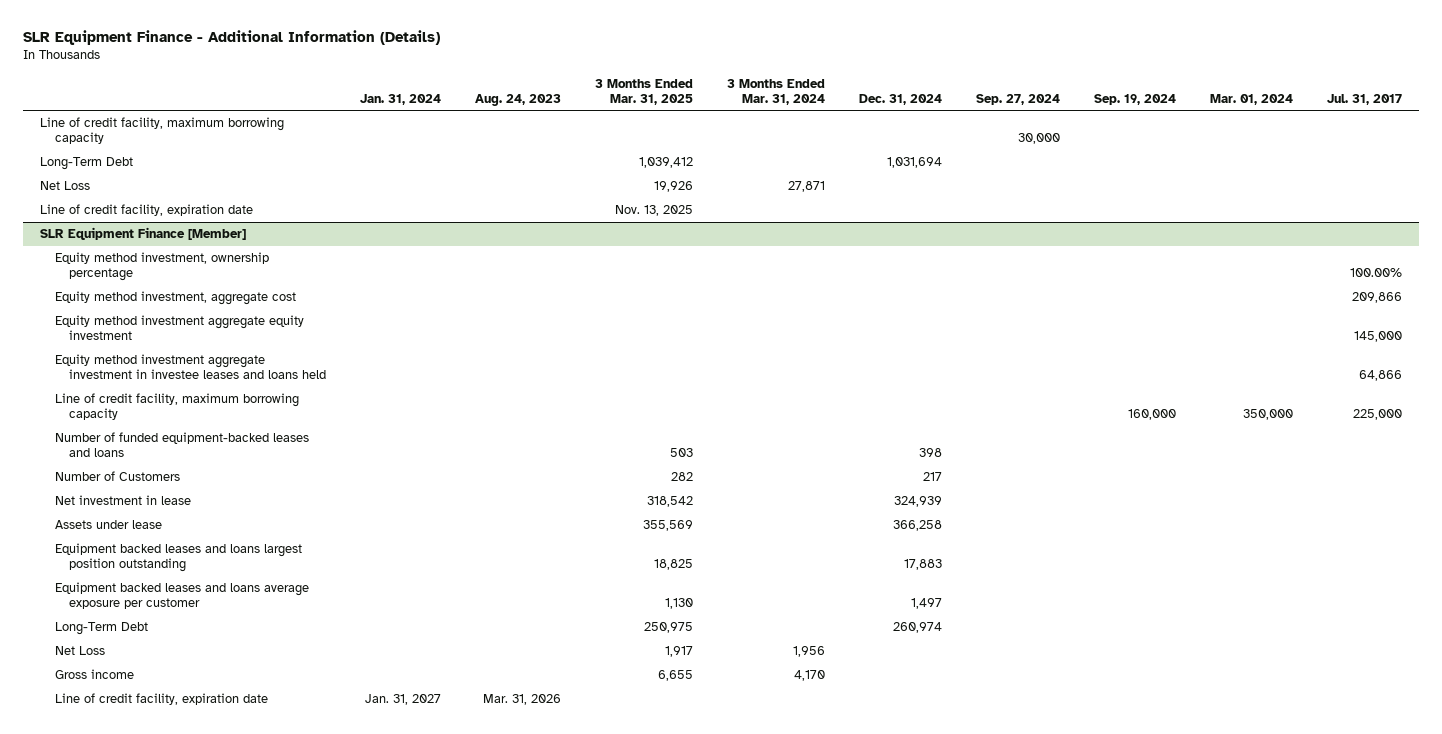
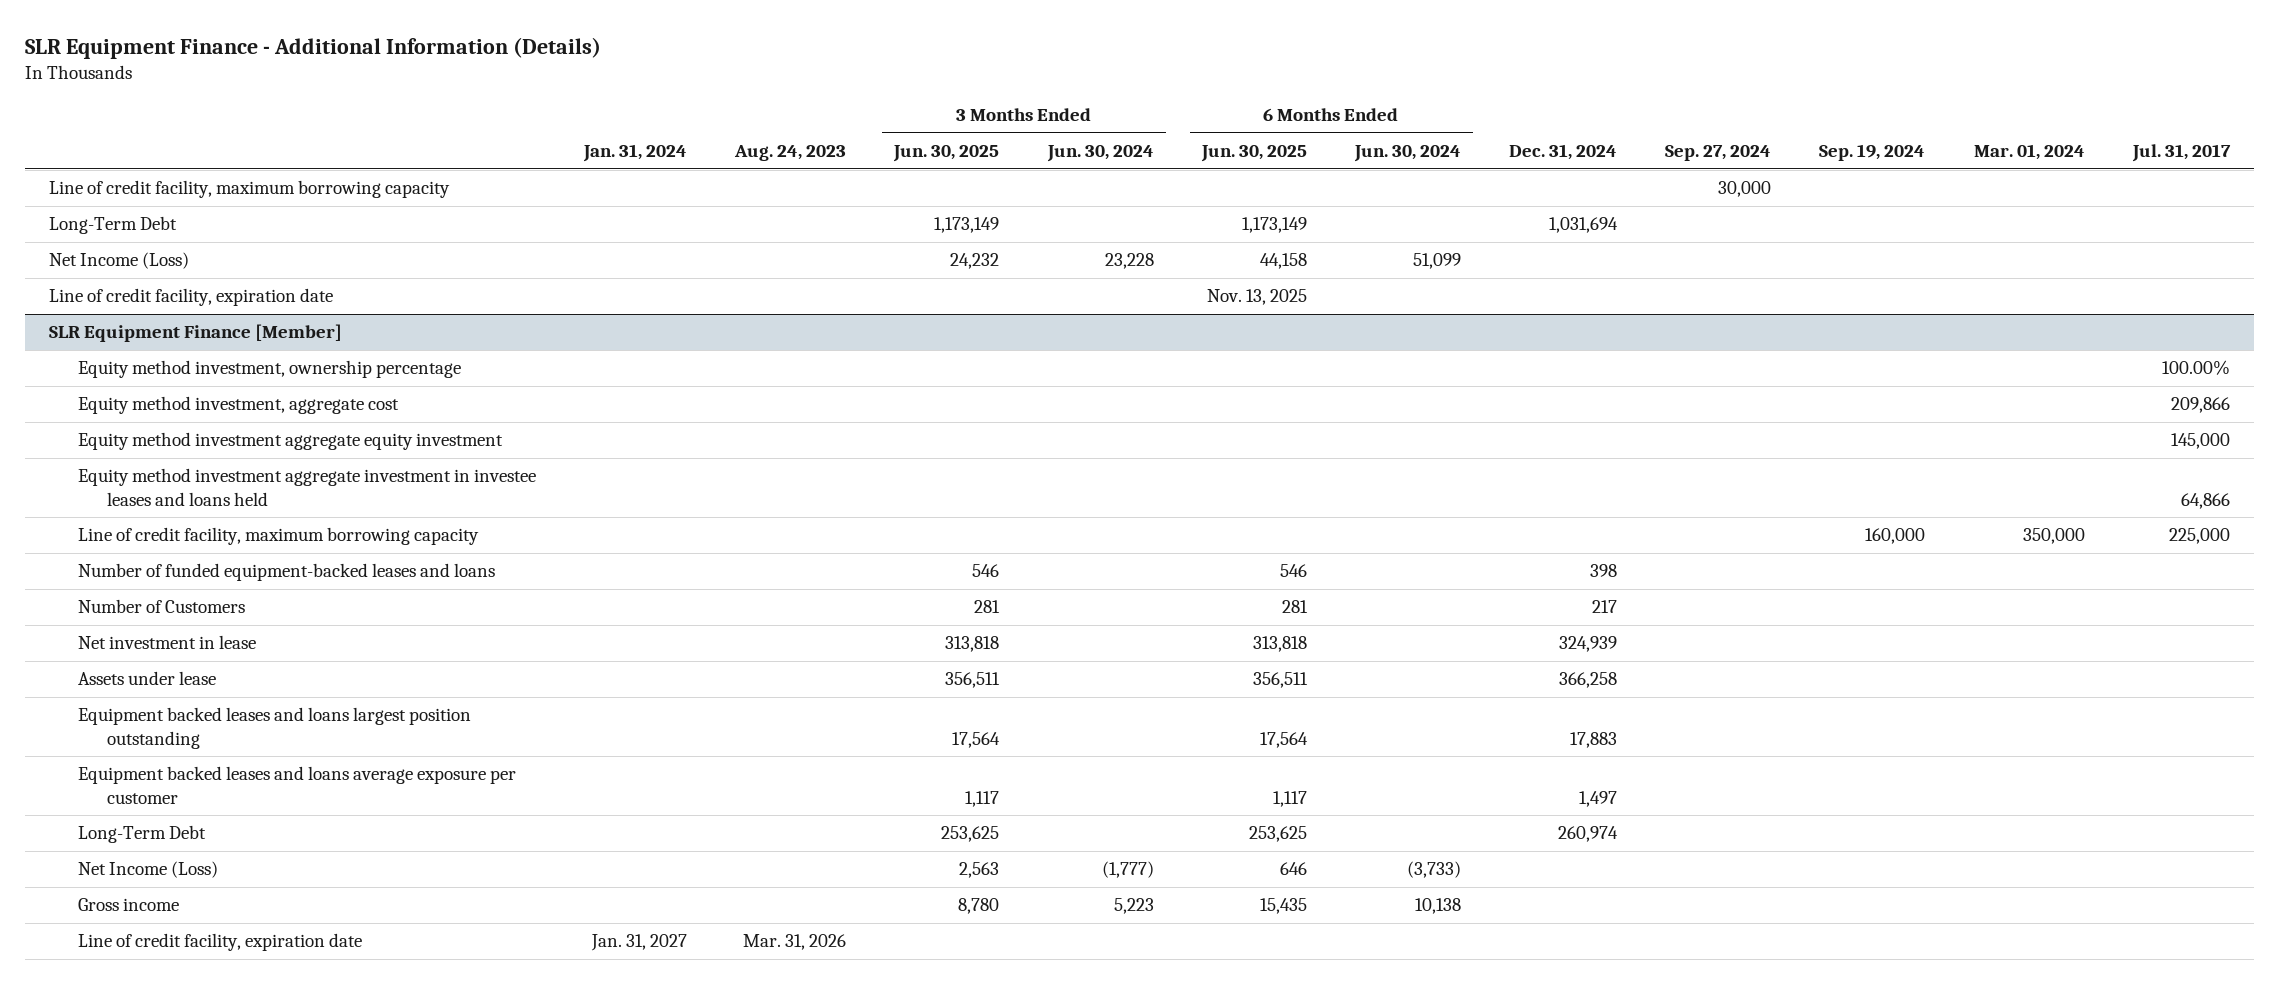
- | Jan. 31, 2024 | Aug. 24, 2023 | 3 Months Ended Mar. 31, 2025 | 3 Months Ended Mar. 31, 2024 | Dec. 31, 2024 | Sep. 27, 2024 | Sep. 19, 2024 | Mar. 01, 2024 | Jul. 31, 2017
+ | Jan. 31, 2024 | Aug. 24, 2023 | 3 Months Ended Jun. 30, 2025 | 3 Months Ended Jun. 30, 2024 | 6 Months Ended Jun. 30, 2025 | 6 Months Ended Jun. 30, 2024 | Dec. 31, 2024 | Sep. 27, 2024 | Sep. 19, 2024 | Mar. 01, 2024 | Jul. 31, 2017
- Net Loss | | | 19,926 | 27,871 | | | | |
+ Net Income (Loss) | | | 24,232 | 23,228 | 44,158 | 51,099 | | | | |
@ SLR Equipment Finance [Member]
- Net Loss | | | 1,917 | 1,956 | | | | |
+ Net Income (Loss) | | | 2,563 | (1,777) | 646 | (3,733) | | | | |

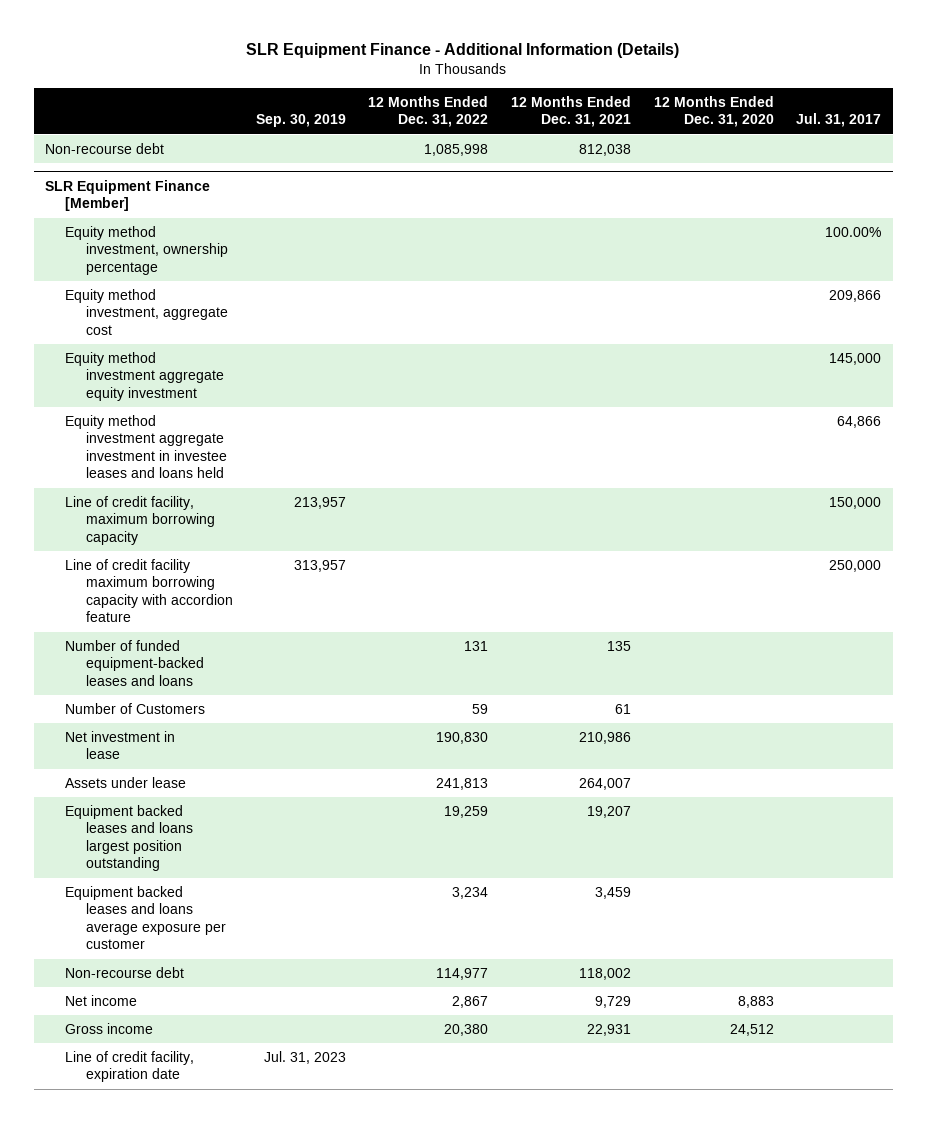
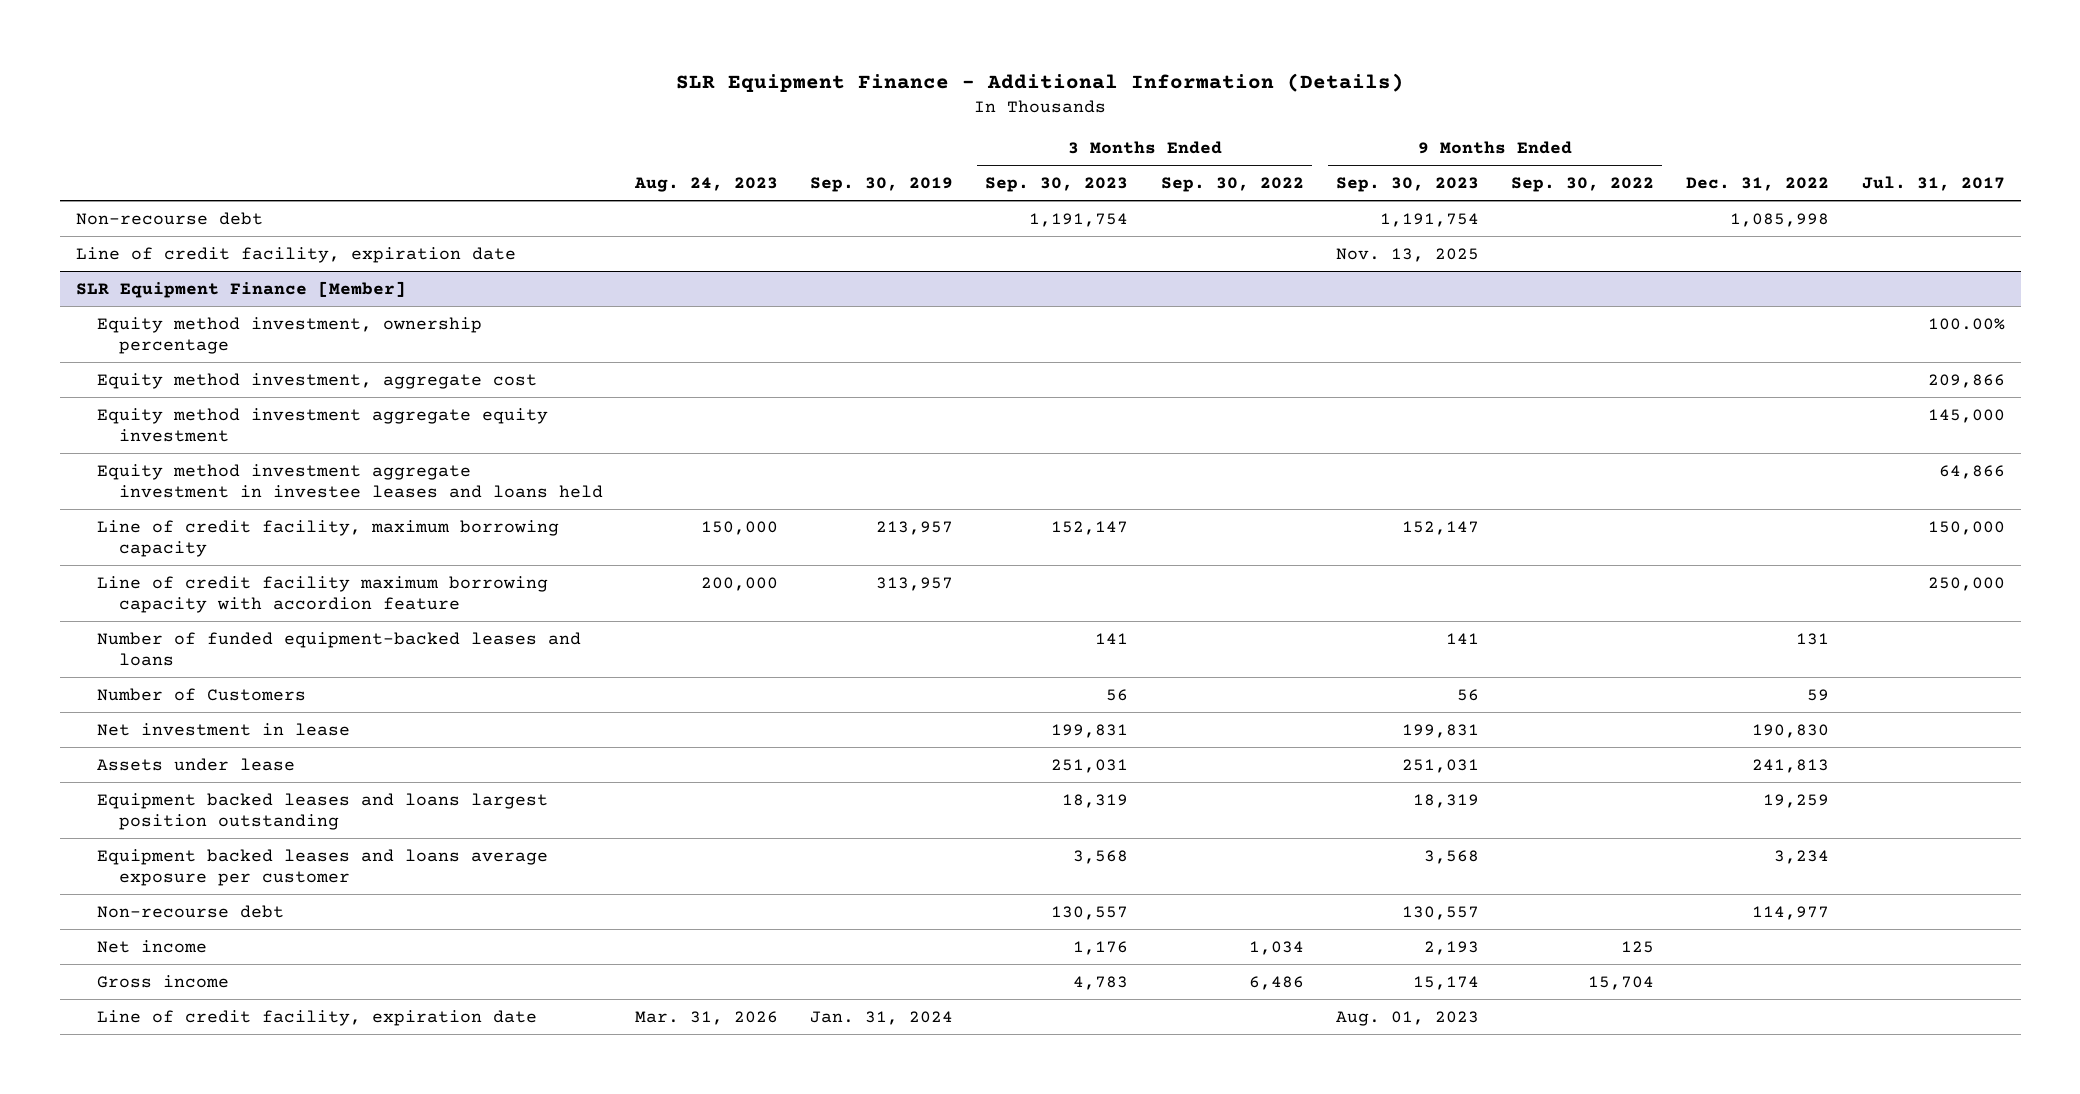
- | Sep. 30, 2019 | 12 Months Ended Dec. 31, 2022 | 12 Months Ended Dec. 31, 2021 | 12 Months Ended Dec. 31, 2020 | Jul. 31, 2017
+ | Aug. 24, 2023 | Sep. 30, 2019 | 3 Months Ended Sep. 30, 2023 | 3 Months Ended Sep. 30, 2022 | 9 Months Ended Sep. 30, 2023 | 9 Months Ended Sep. 30, 2022 | Dec. 31, 2022 | Jul. 31, 2017
+ Line of credit facility, expiration date | | | | | Nov. 13, 2025 | | |
@ SLR Equipment Finance [Member]
- Line of credit facility, expiration date | Jul. 31, 2023 | | | |
+ Line of credit facility, expiration date | Mar. 31, 2026 | Jan. 31, 2024 | | | Aug. 01, 2023 | | |

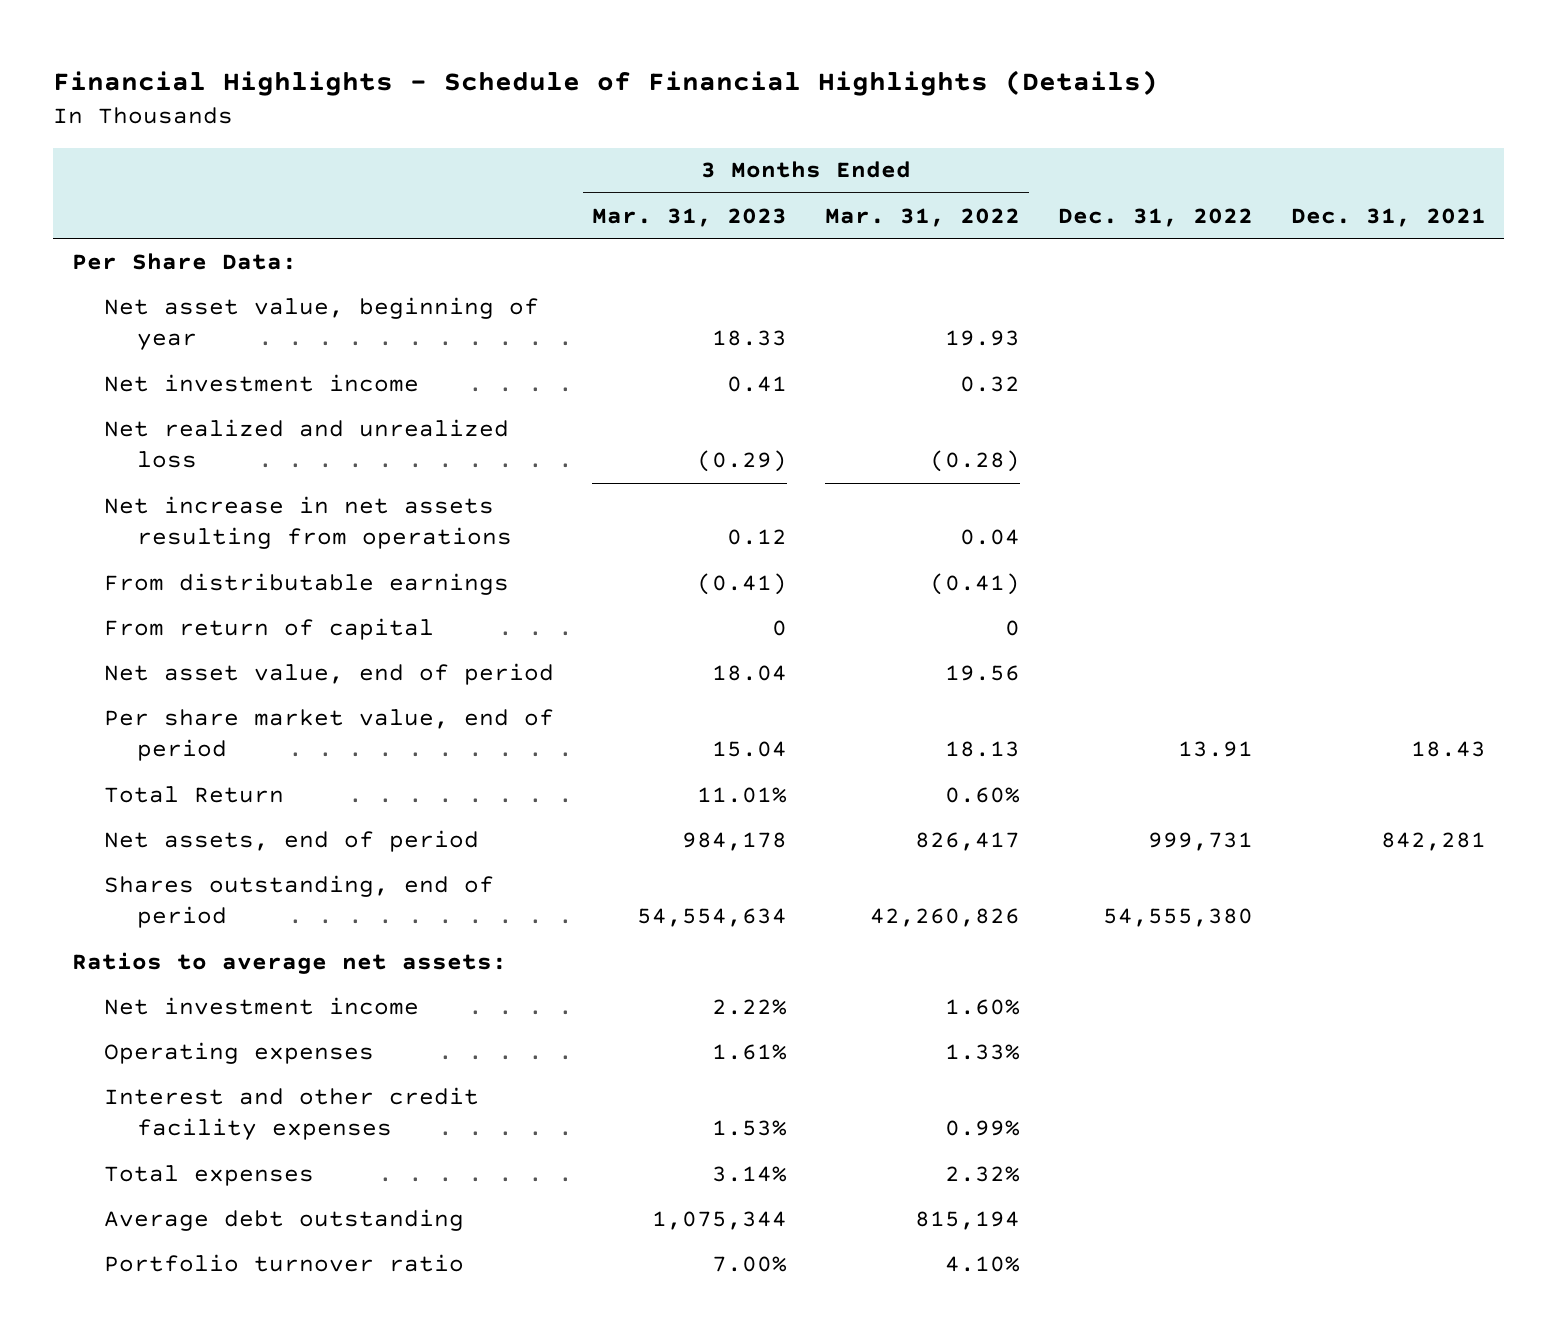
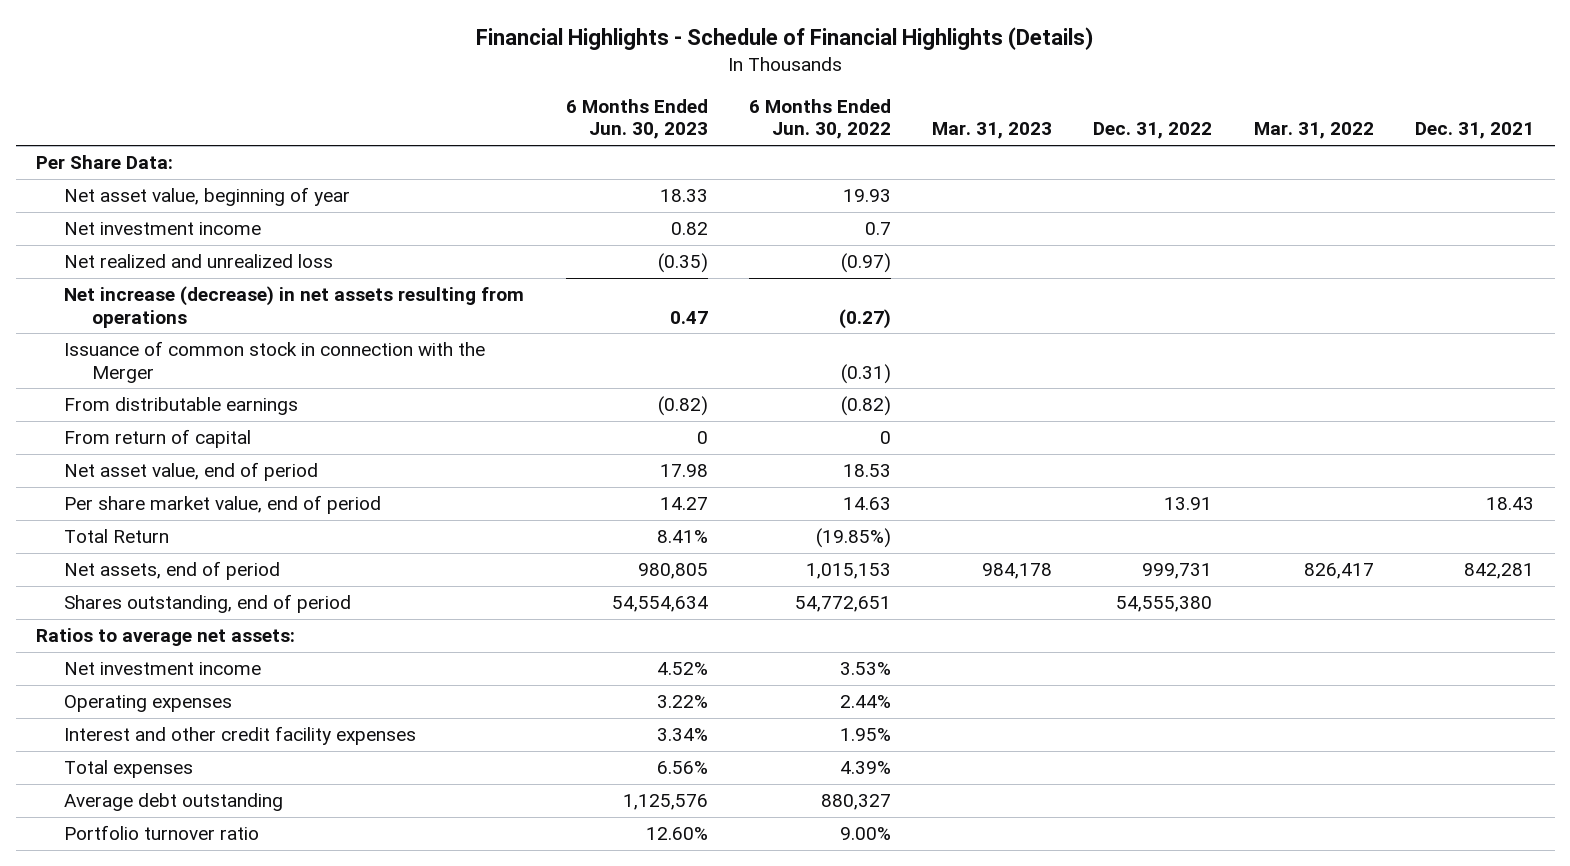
- | 3 Months Ended Mar. 31, 2023 | 3 Months Ended Mar. 31, 2022 | Dec. 31, 2022 | Dec. 31, 2021
+ | 6 Months Ended Jun. 30, 2023 | 6 Months Ended Jun. 30, 2022 | Mar. 31, 2023 | Dec. 31, 2022 | Mar. 31, 2022 | Dec. 31, 2021
- Net increase in net assets resulting from operations | 0.12 | 0.04 | |
+ Net increase (decrease) in net assets resulting from operations | 0.47 | (0.27) | | | |
+ Issuance of common stock in connection with the Merger | | (0.31) | | | |

